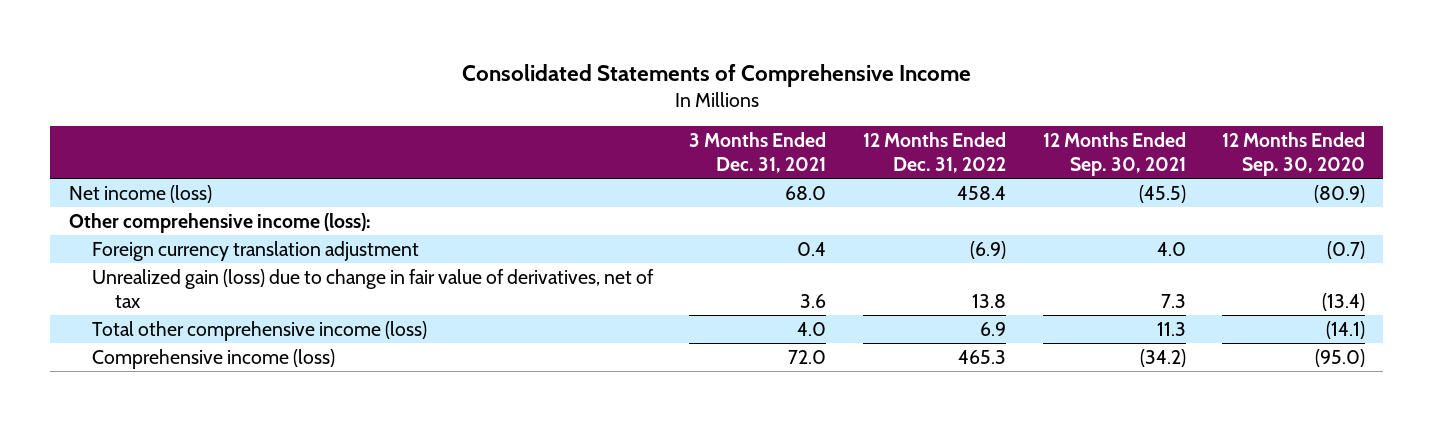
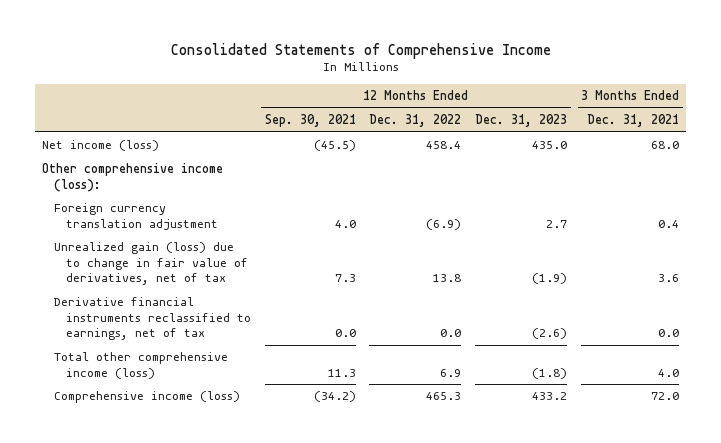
- | 3 Months Ended Dec. 31, 2021 | 12 Months Ended Dec. 31, 2022 | 12 Months Ended Sep. 30, 2021 | 12 Months Ended Sep. 30, 2020
+ | 12 Months Ended Sep. 30, 2021 | 12 Months Ended Dec. 31, 2022 | 12 Months Ended Dec. 31, 2023 | 3 Months Ended Dec. 31, 2021
+ Derivative financial instruments reclassified to earnings, net of tax | 0.0 | 0.0 | (2.6) | 0.0

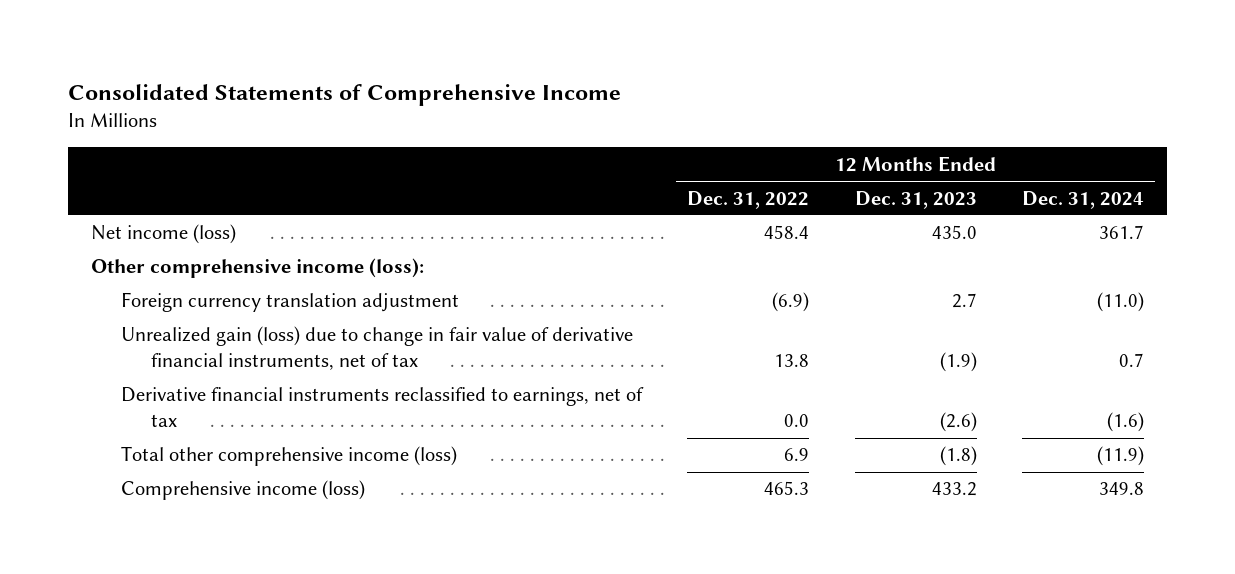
- | 12 Months Ended Sep. 30, 2021 | 12 Months Ended Dec. 31, 2022 | 12 Months Ended Dec. 31, 2023 | 3 Months Ended Dec. 31, 2021
+ | 12 Months Ended Dec. 31, 2022 | 12 Months Ended Dec. 31, 2023 | 12 Months Ended Dec. 31, 2024
- Unrealized gain (loss) due to change in fair value of derivatives, net of tax | 7.3 | 13.8 | (1.9) | 3.6
+ Unrealized gain (loss) due to change in fair value of derivative financial instruments, net of tax | 13.8 | (1.9) | 0.7

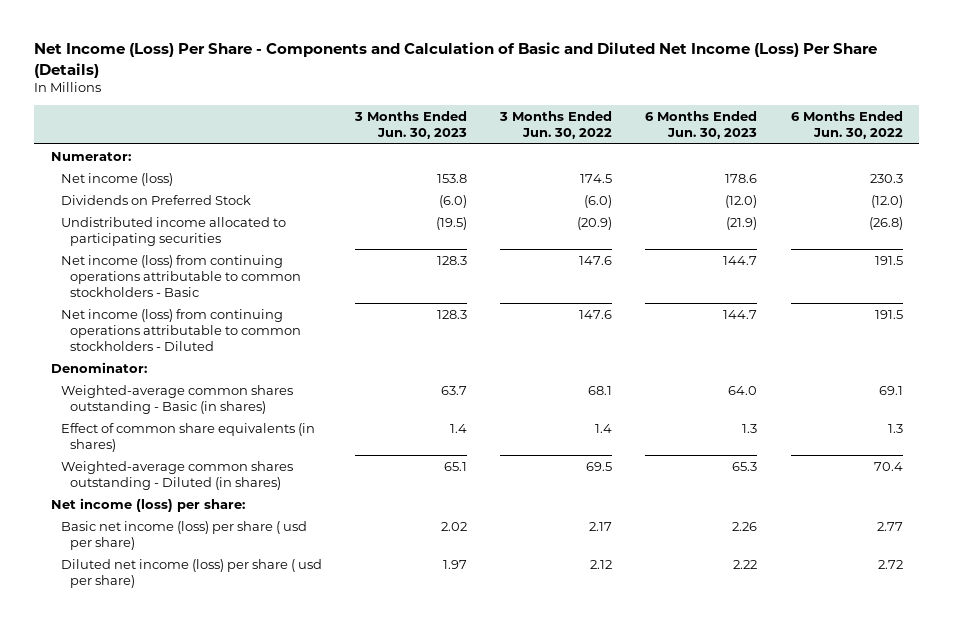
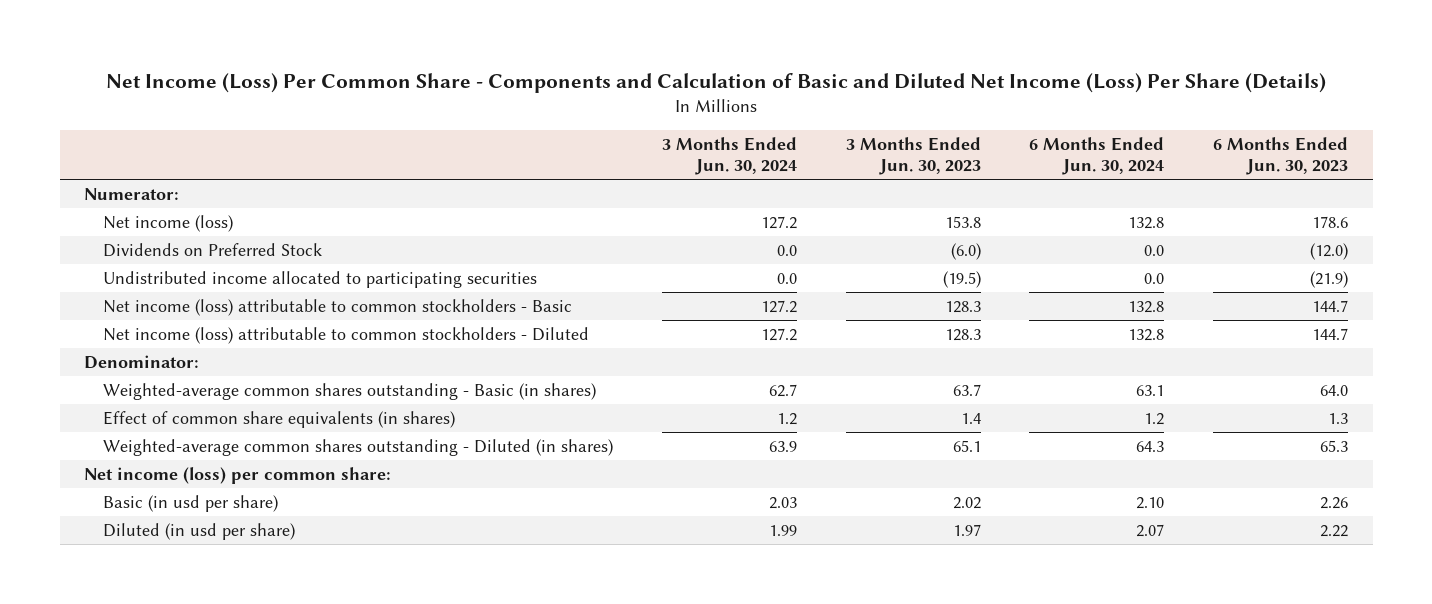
- Net Income (Loss) Per Share - Components and Calculation of Basic and Diluted Net Income (Loss) Per Share (Details)
+ Net Income (Loss) Per Common Share - Components and Calculation of Basic and Diluted Net Income (Loss) Per Share (Details)
- | 3 Months Ended Jun. 30, 2023 | 3 Months Ended Jun. 30, 2022 | 6 Months Ended Jun. 30, 2023 | 6 Months Ended Jun. 30, 2022
+ | 3 Months Ended Jun. 30, 2024 | 3 Months Ended Jun. 30, 2023 | 6 Months Ended Jun. 30, 2024 | 6 Months Ended Jun. 30, 2023
- Net income (loss) from continuing operations attributable to common stockholders - Basic | 128.3 | 147.6 | 144.7 | 191.5
- Net income (loss) from continuing operations attributable to common stockholders - Diluted | 128.3 | 147.6 | 144.7 | 191.5
+ Net income (loss) attributable to common stockholders - Basic | 127.2 | 128.3 | 132.8 | 144.7
+ Net income (loss) attributable to common stockholders - Diluted | 127.2 | 128.3 | 132.8 | 144.7
- Net income (loss) per share:
- Basic net income (loss) per share ( usd per share) | 2.02 | 2.17 | 2.26 | 2.77
- Diluted net income (loss) per share ( usd per share) | 1.97 | 2.12 | 2.22 | 2.72
+ Net income (loss) per common share:
+ Basic (in usd per share) | 2.03 | 2.02 | 2.10 | 2.26
+ Diluted (in usd per share) | 1.99 | 1.97 | 2.07 | 2.22

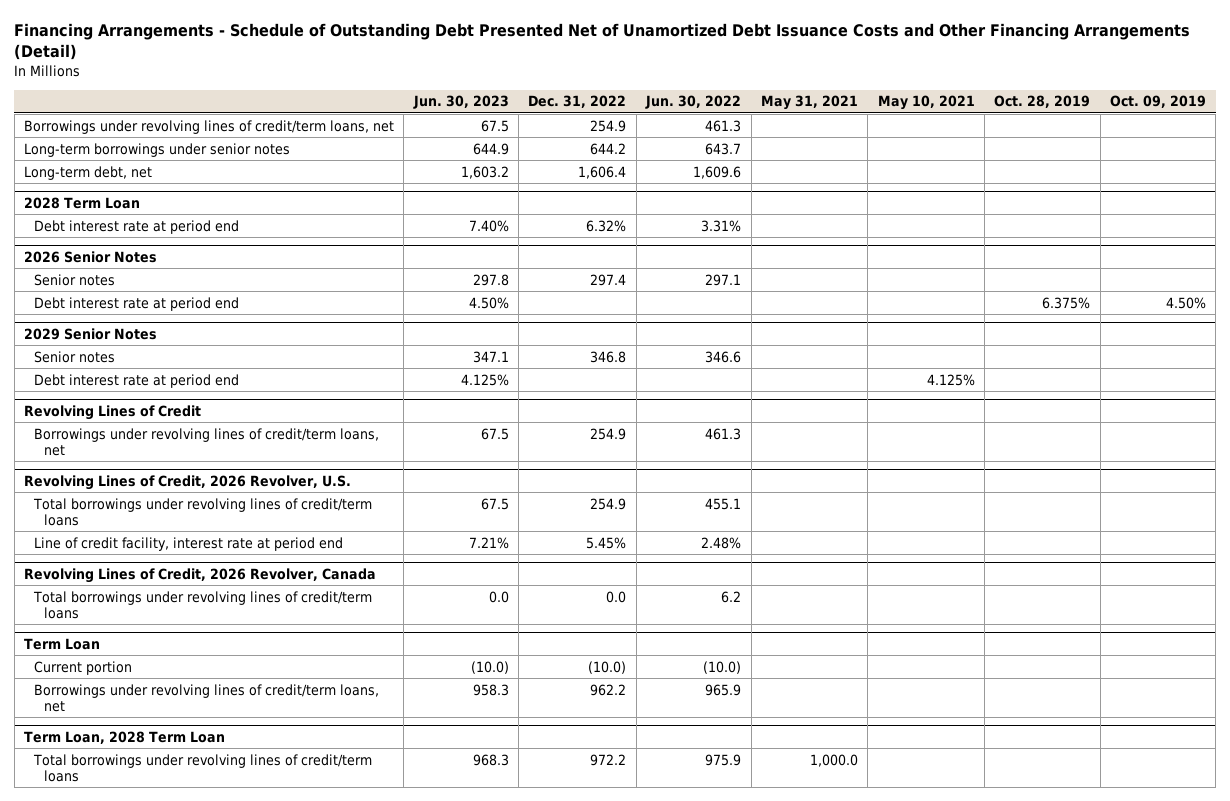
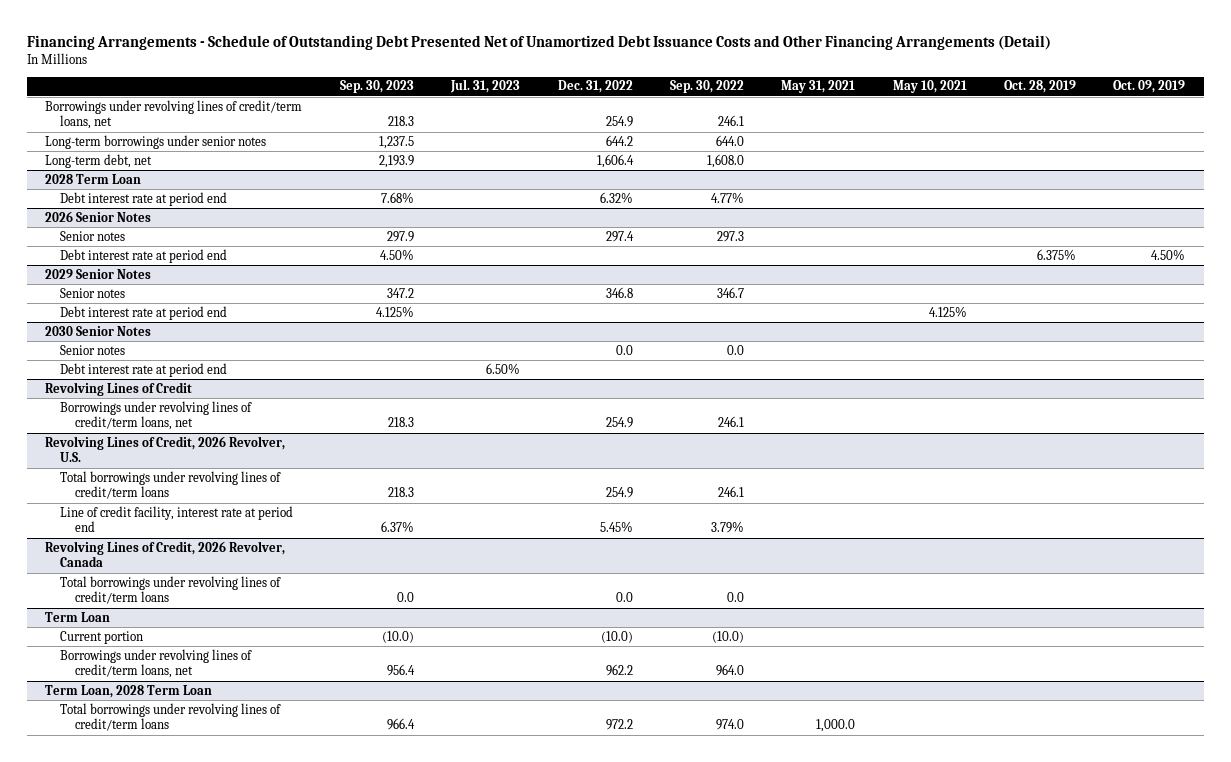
- | Jun. 30, 2023 | Dec. 31, 2022 | Jun. 30, 2022 | May 31, 2021 | May 10, 2021 | Oct. 28, 2019 | Oct. 09, 2019
+ | Sep. 30, 2023 | Jul. 31, 2023 | Dec. 31, 2022 | Sep. 30, 2022 | May 31, 2021 | May 10, 2021 | Oct. 28, 2019 | Oct. 09, 2019
+ 2030 Senior Notes
+ Senior notes | | | 0.0 | 0.0 | | | |
+ Debt interest rate at period end | | 6.50% | | | | | |

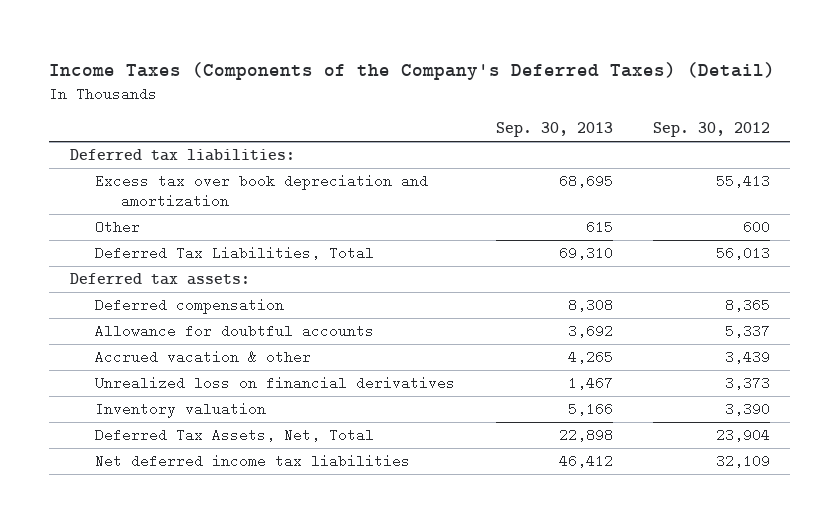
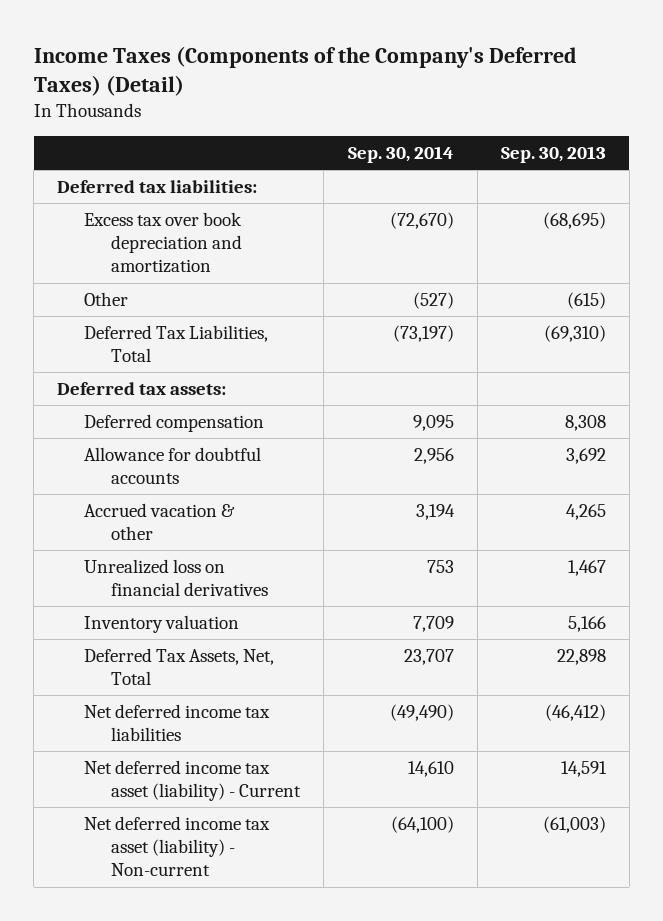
- | Sep. 30, 2013 | Sep. 30, 2012
+ | Sep. 30, 2014 | Sep. 30, 2013
- Excess tax over book depreciation and amortization | 68,695 | 55,413
- Other | 615 | 600
- Deferred Tax Liabilities, Total | 69,310 | 56,013
+ Excess tax over book depreciation and amortization | (72,670) | (68,695)
+ Other | (527) | (615)
+ Deferred Tax Liabilities, Total | (73,197) | (69,310)
- Net deferred income tax liabilities | 46,412 | 32,109
+ Net deferred income tax liabilities | (49,490) | (46,412)
+ Net deferred income tax asset (liability) - Current | 14,610 | 14,591
+ Net deferred income tax asset (liability) - Non-current | (64,100) | (61,003)

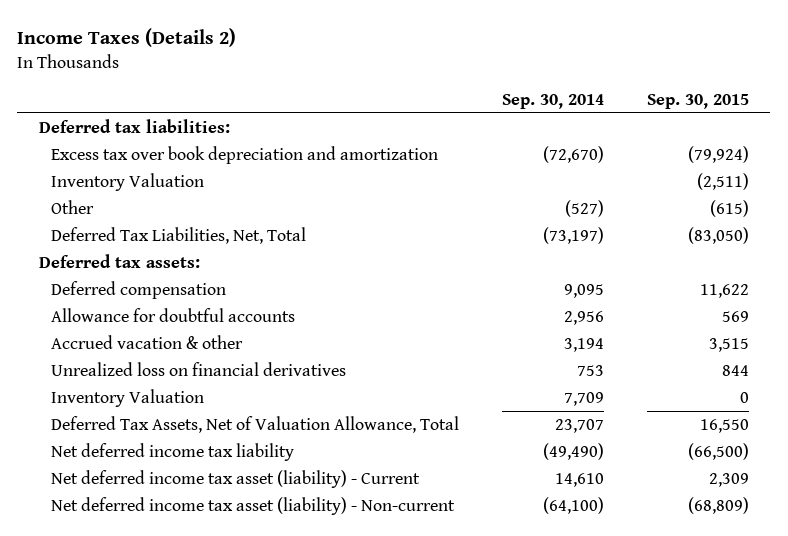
- Income Taxes (Components of the Company's Deferred Taxes) (Detail)
+ Income Taxes (Details 2)
- | Sep. 30, 2014 | Sep. 30, 2013
+ | Sep. 30, 2014 | Sep. 30, 2015
+ Inventory Valuation | | (2,511)
- Deferred Tax Liabilities, Total | (73,197) | (69,310)
+ Deferred Tax Liabilities, Net, Total | (73,197) | (83,050)
- Inventory valuation | 7,709 | 5,166
- Deferred Tax Assets, Net, Total | 23,707 | 22,898
- Net deferred income tax liabilities | (49,490) | (46,412)
+ Inventory Valuation | 7,709 | 0
+ Deferred Tax Assets, Net of Valuation Allowance, Total | 23,707 | 16,550
+ Net deferred income tax liability | (49,490) | (66,500)

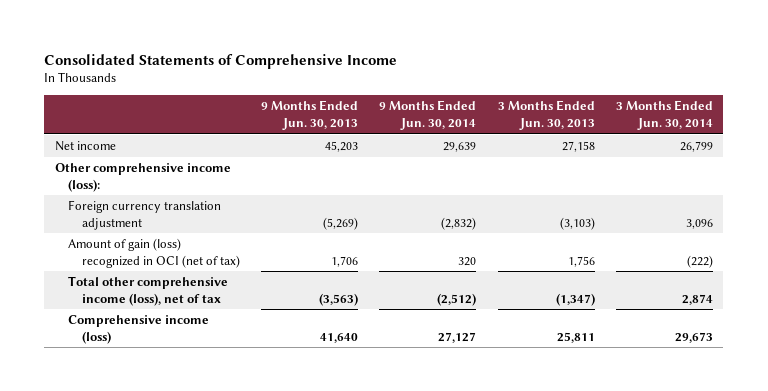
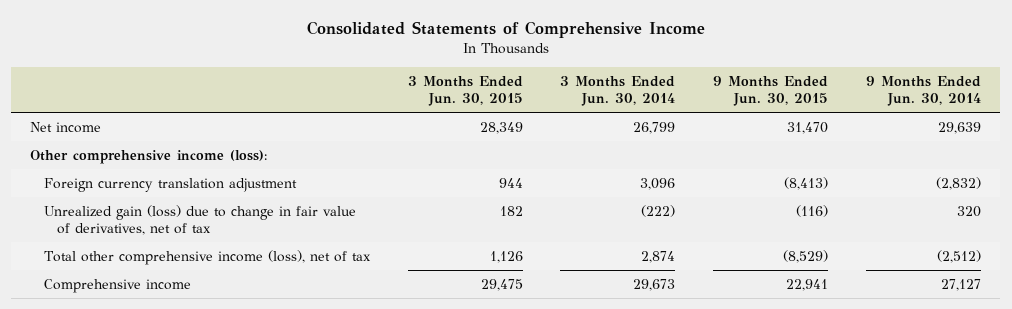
- | 9 Months Ended Jun. 30, 2013 | 9 Months Ended Jun. 30, 2014 | 3 Months Ended Jun. 30, 2013 | 3 Months Ended Jun. 30, 2014
+ | 3 Months Ended Jun. 30, 2015 | 3 Months Ended Jun. 30, 2014 | 9 Months Ended Jun. 30, 2015 | 9 Months Ended Jun. 30, 2014
- Amount of gain (loss) recognized in OCI (net of tax) | 1,706 | 320 | 1,756 | (222)
+ Unrealized gain (loss) due to change in fair value of derivatives, net of tax | 182 | (222) | (116) | 320
- Comprehensive income (loss) | 41,640 | 27,127 | 25,811 | 29,673
+ Comprehensive income | 29,475 | 29,673 | 22,941 | 27,127

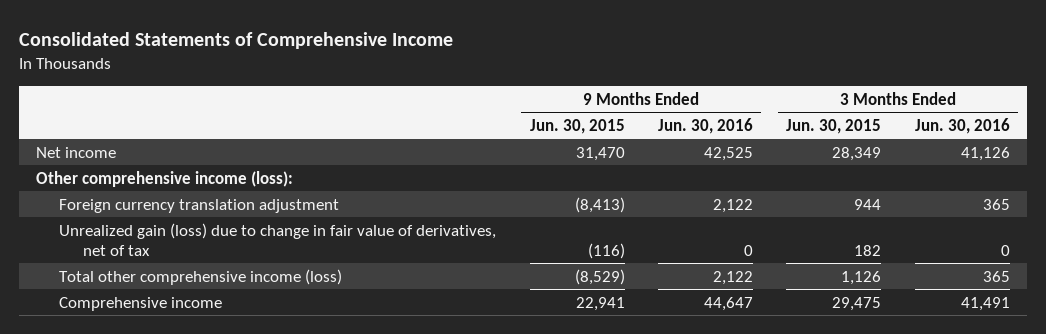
- | 3 Months Ended Jun. 30, 2015 | 3 Months Ended Jun. 30, 2014 | 9 Months Ended Jun. 30, 2015 | 9 Months Ended Jun. 30, 2014
+ | 9 Months Ended Jun. 30, 2015 | 9 Months Ended Jun. 30, 2016 | 3 Months Ended Jun. 30, 2015 | 3 Months Ended Jun. 30, 2016
- Total other comprehensive income (loss), net of tax | 1,126 | 2,874 | (8,529) | (2,512)
+ Total other comprehensive income (loss) | (8,529) | 2,122 | 1,126 | 365

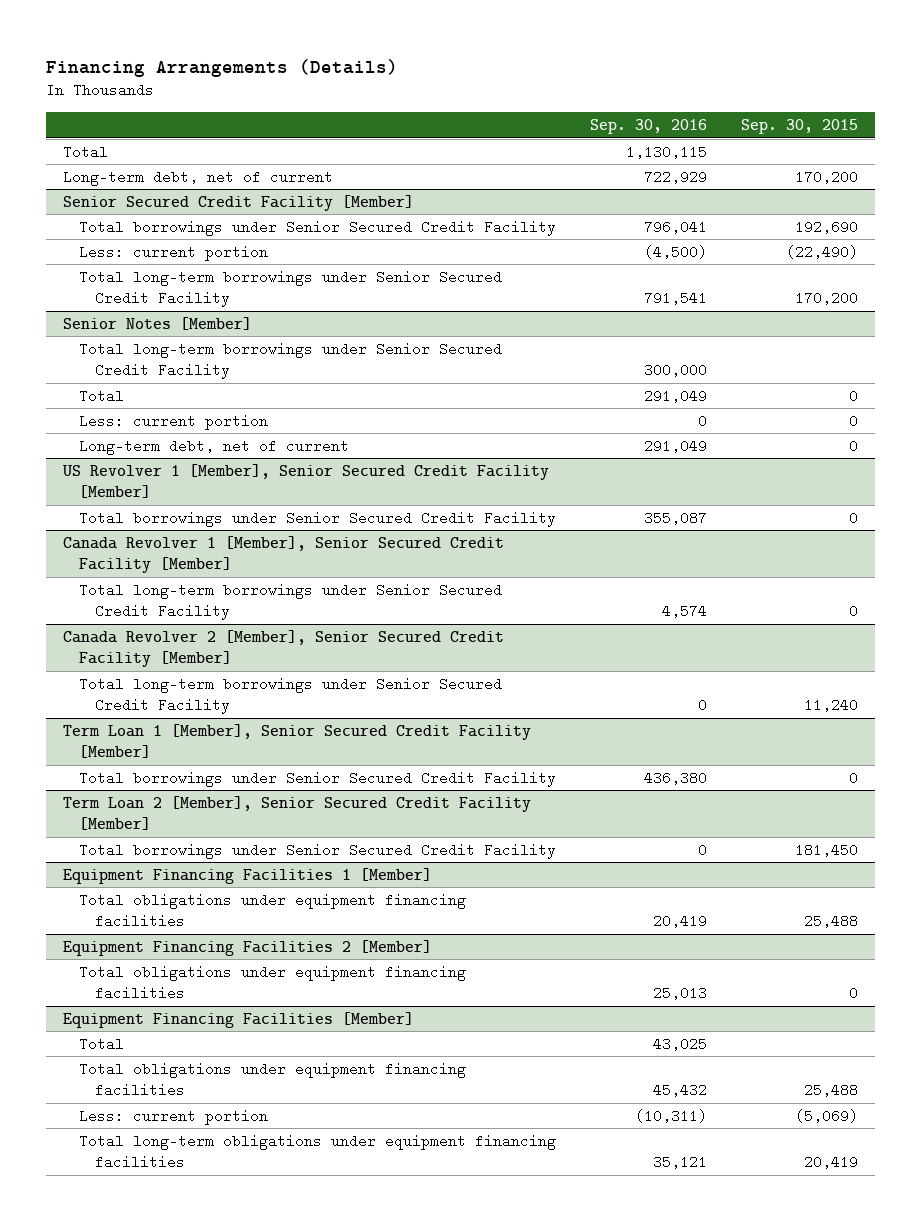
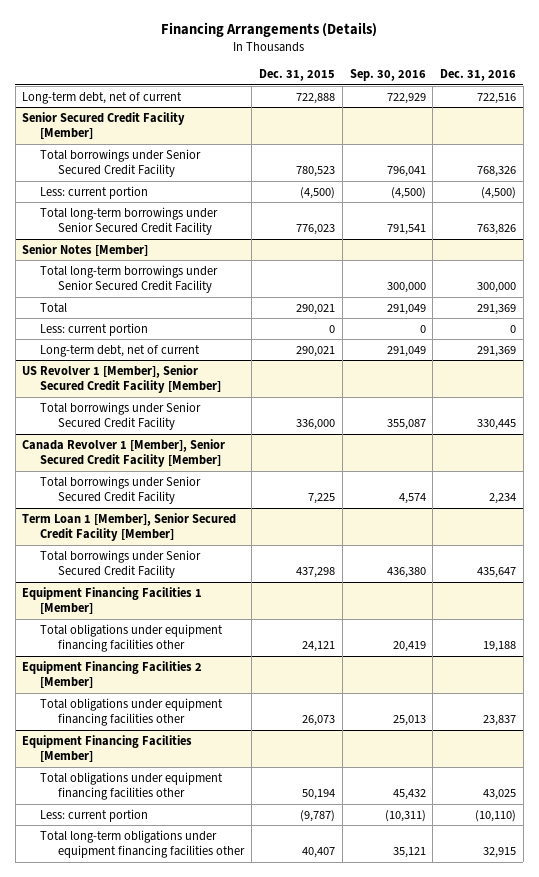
- | Sep. 30, 2016 | Sep. 30, 2015
+ | Dec. 31, 2015 | Sep. 30, 2016 | Dec. 31, 2016
- Total | 1,130,115 |
@ Canada Revolver 1 [Member], Senior Secured Credit Facility [Member]
- Total long-term borrowings under Senior Secured Credit Facility | 4,574 | 0
- Canada Revolver 2 [Member], Senior Secured Credit Facility [Member]
- Total long-term borrowings under Senior Secured Credit Facility | 0 | 11,240
@ Canada Revolver 1 [Member], Senior Secured Credit Facility [Member]
+ Total borrowings under Senior Secured Credit Facility | 7,225 | 4,574 | 2,234
- Term Loan 2 [Member], Senior Secured Credit Facility [Member]
- Total borrowings under Senior Secured Credit Facility | 0 | 181,450
@ Equipment Financing Facilities 1 [Member]
- Total obligations under equipment financing facilities | 20,419 | 25,488
+ Total obligations under equipment financing facilities other | 24,121 | 20,419 | 19,188
@ Equipment Financing Facilities 2 [Member]
- Total obligations under equipment financing facilities | 25,013 | 0
+ Total obligations under equipment financing facilities other | 26,073 | 25,013 | 23,837
@ Equipment Financing Facilities [Member]
- Total | 43,025 |
- Total obligations under equipment financing facilities | 45,432 | 25,488
+ Total obligations under equipment financing facilities other | 50,194 | 45,432 | 43,025
- Total long-term obligations under equipment financing facilities | 35,121 | 20,419
+ Total long-term obligations under equipment financing facilities other | 40,407 | 35,121 | 32,915

